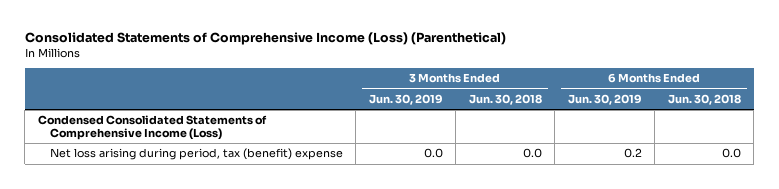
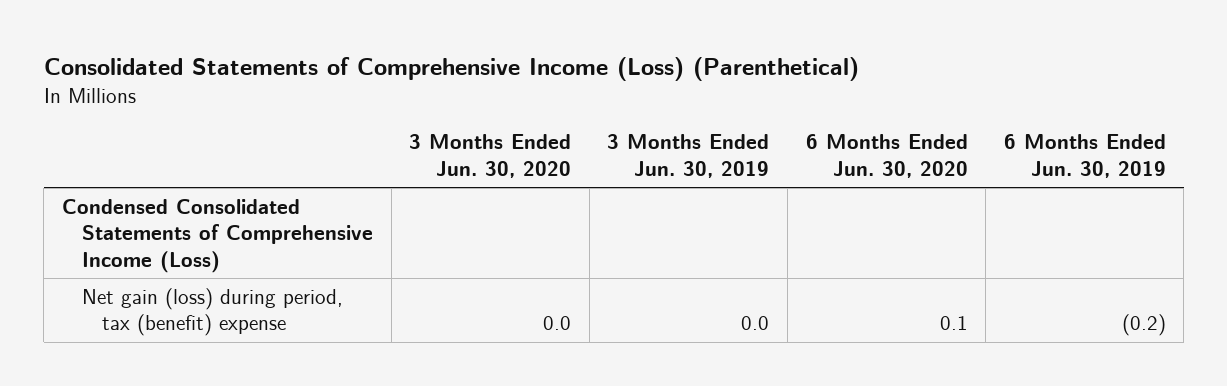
- | 3 Months Ended Jun. 30, 2019 | 3 Months Ended Jun. 30, 2018 | 6 Months Ended Jun. 30, 2019 | 6 Months Ended Jun. 30, 2018
+ | 3 Months Ended Jun. 30, 2020 | 3 Months Ended Jun. 30, 2019 | 6 Months Ended Jun. 30, 2020 | 6 Months Ended Jun. 30, 2019
- Net loss arising during period, tax (benefit) expense | 0.0 | 0.0 | 0.2 | 0.0
+ Net gain (loss) during period, tax (benefit) expense | 0.0 | 0.0 | 0.1 | (0.2)

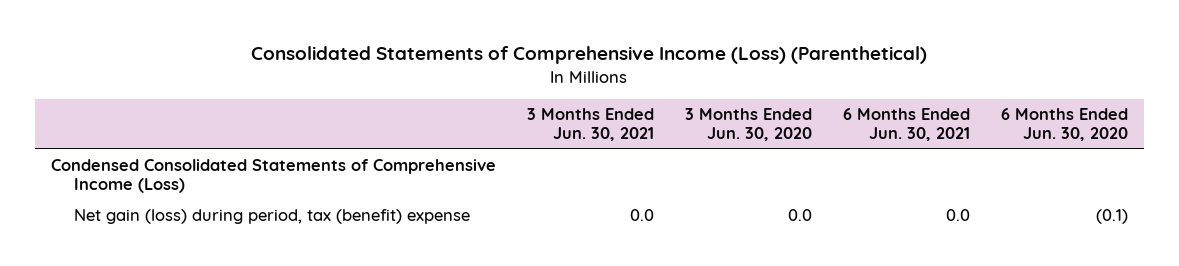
- | 3 Months Ended Jun. 30, 2020 | 3 Months Ended Jun. 30, 2019 | 6 Months Ended Jun. 30, 2020 | 6 Months Ended Jun. 30, 2019
+ | 3 Months Ended Jun. 30, 2021 | 3 Months Ended Jun. 30, 2020 | 6 Months Ended Jun. 30, 2021 | 6 Months Ended Jun. 30, 2020
- Net gain (loss) during period, tax (benefit) expense | 0.0 | 0.0 | 0.1 | (0.2)
+ Net gain (loss) during period, tax (benefit) expense | 0.0 | 0.0 | 0.0 | (0.1)

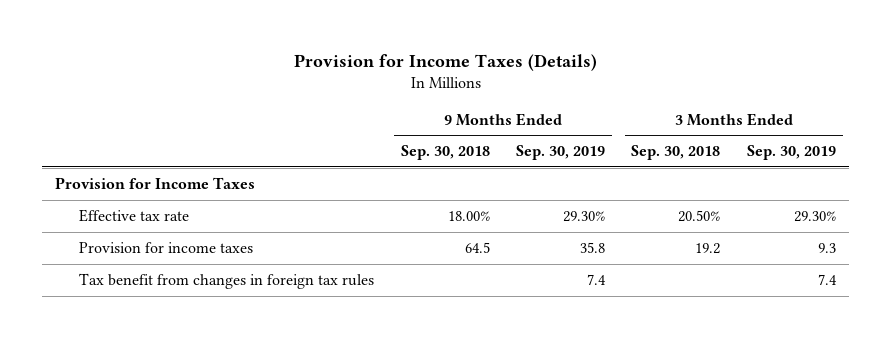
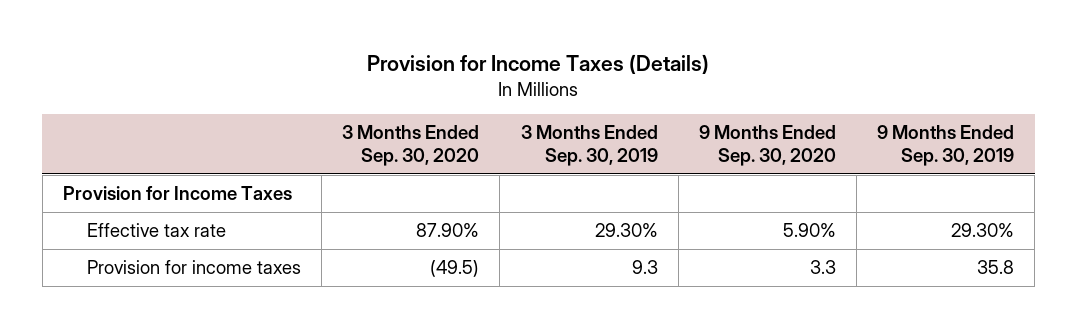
- | 9 Months Ended Sep. 30, 2018 | 9 Months Ended Sep. 30, 2019 | 3 Months Ended Sep. 30, 2018 | 3 Months Ended Sep. 30, 2019
+ | 3 Months Ended Sep. 30, 2020 | 3 Months Ended Sep. 30, 2019 | 9 Months Ended Sep. 30, 2020 | 9 Months Ended Sep. 30, 2019
- Tax benefit from changes in foreign tax rules | | 7.4 | | 7.4

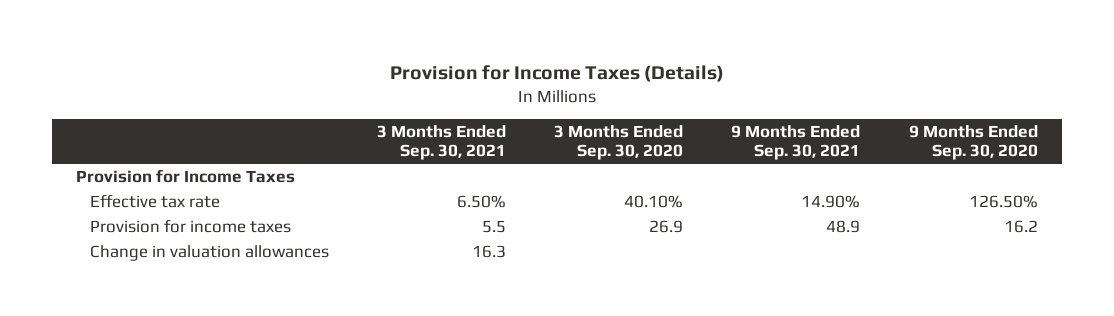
- | 3 Months Ended Sep. 30, 2020 | 3 Months Ended Sep. 30, 2019 | 9 Months Ended Sep. 30, 2020 | 9 Months Ended Sep. 30, 2019
+ | 3 Months Ended Sep. 30, 2021 | 3 Months Ended Sep. 30, 2020 | 9 Months Ended Sep. 30, 2021 | 9 Months Ended Sep. 30, 2020
- Effective tax rate | 87.90% | 29.30% | 5.90% | 29.30%
- Provision for income taxes | (49.5) | 9.3 | 3.3 | 35.8
+ Effective tax rate | 6.50% | 40.10% | 14.90% | 126.50%
+ Provision for income taxes | 5.5 | 26.9 | 48.9 | 16.2
+ Change in valuation allowances | 16.3 | | |

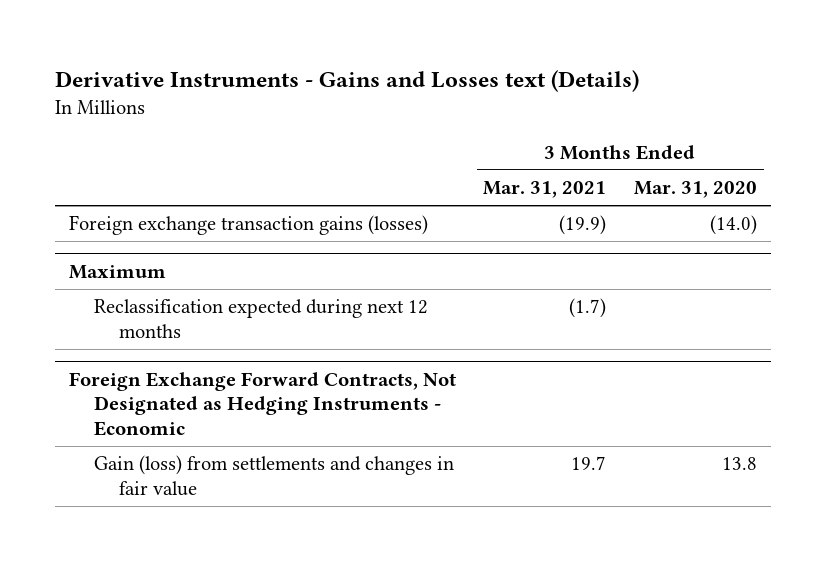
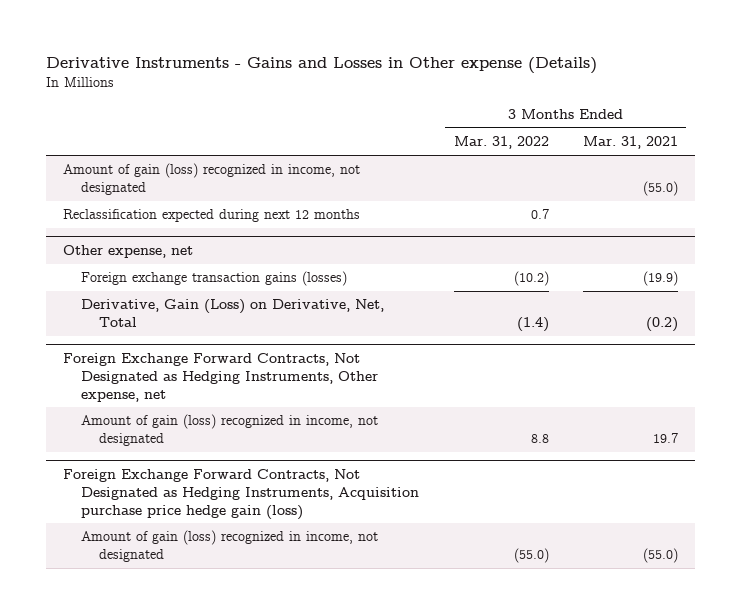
- Derivative Instruments - Gains and Losses text (Details)
+ Derivative Instruments - Gains and Losses in Other expense (Details)
- | 3 Months Ended Mar. 31, 2021 | 3 Months Ended Mar. 31, 2020
+ | 3 Months Ended Mar. 31, 2022 | 3 Months Ended Mar. 31, 2021
+ Amount of gain (loss) recognized in income, not designated | | (55.0)
+ Reclassification expected during next 12 months | 0.7 |
+ Other expense, net
- Maximum
- Reclassification expected during next 12 months | (1.7) |
- Foreign Exchange Forward Contracts, Not Designated as Hedging Instruments - Economic
- Gain (loss) from settlements and changes in fair value | 19.7 | 13.8
+ Derivative, Gain (Loss) on Derivative, Net, Total | (1.4) | (0.2)
+ Foreign Exchange Forward Contracts, Not Designated as Hedging Instruments, Other expense, net
+ Amount of gain (loss) recognized in income, not designated | 8.8 | 19.7
+ Foreign Exchange Forward Contracts, Not Designated as Hedging Instruments, Acquisition purchase price hedge gain (loss)
+ Amount of gain (loss) recognized in income, not designated | (55.0) | (55.0)

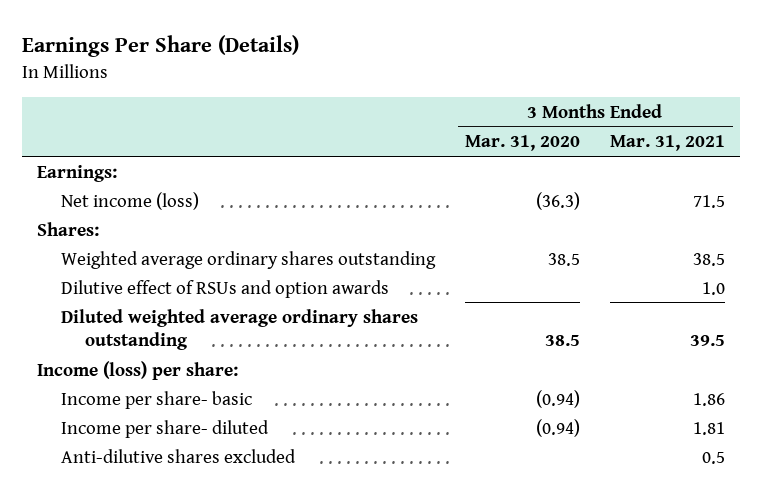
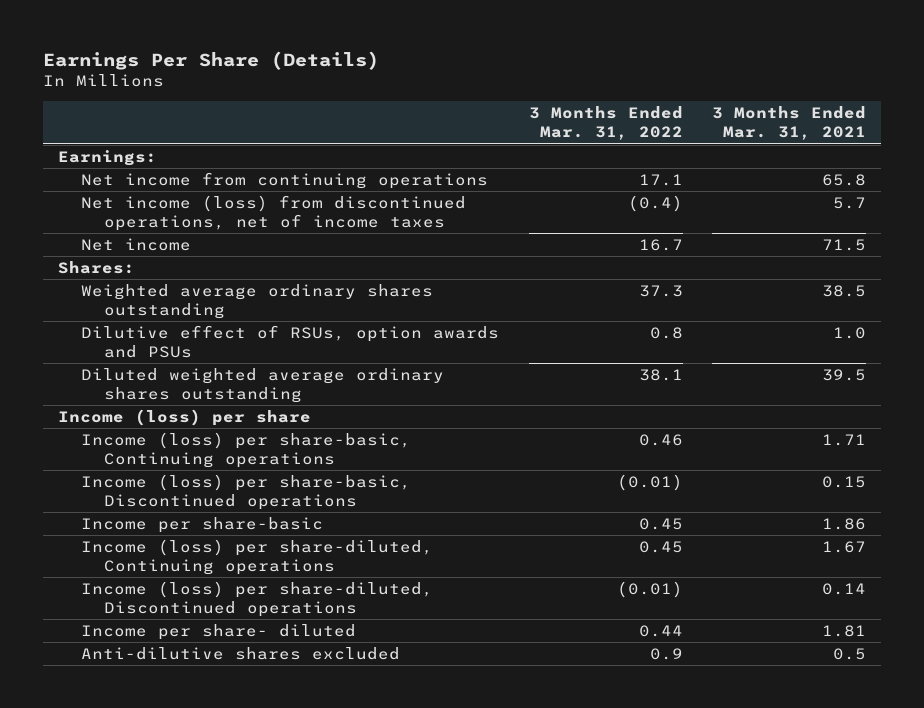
- | 3 Months Ended Mar. 31, 2020 | 3 Months Ended Mar. 31, 2021
+ | 3 Months Ended Mar. 31, 2022 | 3 Months Ended Mar. 31, 2021
- Net income (loss) | (36.3) | 71.5
+ Net income from continuing operations | 17.1 | 65.8
+ Net income (loss) from discontinued operations, net of income taxes | (0.4) | 5.7
+ Net income | 16.7 | 71.5
- Dilutive effect of RSUs and option awards | | 1.0
+ Dilutive effect of RSUs, option awards and PSUs | 0.8 | 1.0
- Income (loss) per share:
- Income per share- basic | (0.94) | 1.86
+ Income (loss) per share
+ Income (loss) per share-basic, Continuing operations | 0.46 | 1.71
+ Income (loss) per share-basic, Discontinued operations | (0.01) | 0.15
+ Income per share-basic | 0.45 | 1.86
+ Income (loss) per share-diluted, Continuing operations | 0.45 | 1.67
+ Income (loss) per share-diluted, Discontinued operations | (0.01) | 0.14

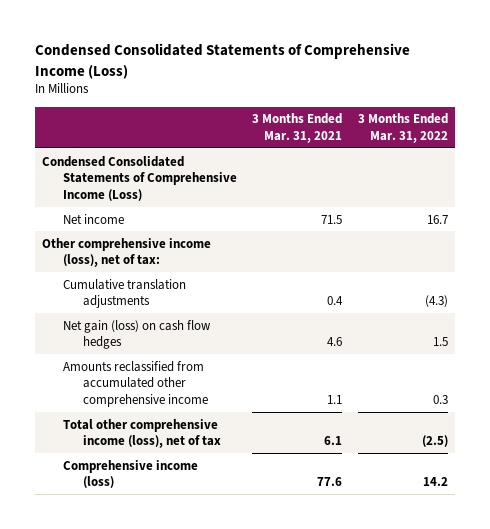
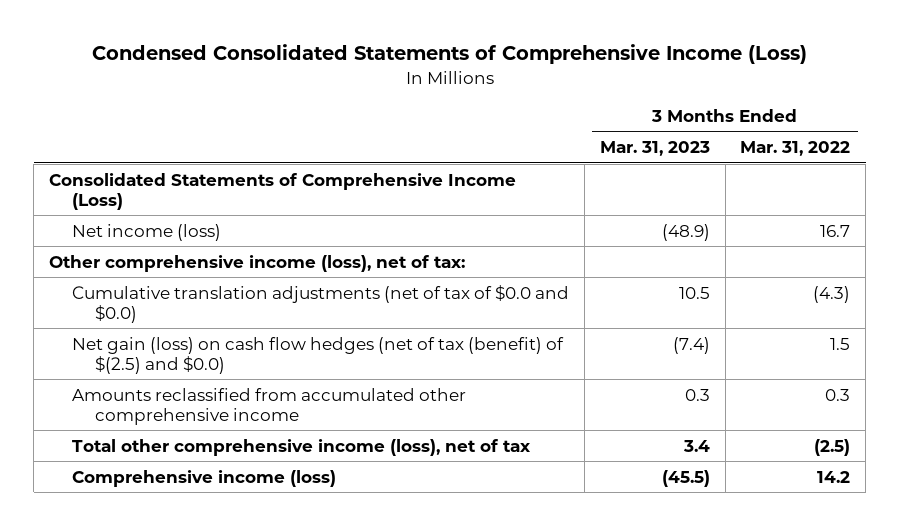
- | 3 Months Ended Mar. 31, 2021 | 3 Months Ended Mar. 31, 2022
+ | 3 Months Ended Mar. 31, 2023 | 3 Months Ended Mar. 31, 2022
- Condensed Consolidated Statements of Comprehensive Income (Loss)
- Net income | 71.5 | 16.7
+ Consolidated Statements of Comprehensive Income (Loss)
+ Net income (loss) | (48.9) | 16.7
- Cumulative translation adjustments | 0.4 | (4.3)
- Net gain (loss) on cash flow hedges | 4.6 | 1.5
+ Cumulative translation adjustments (net of tax of $0.0 and $0.0) | 10.5 | (4.3)
+ Net gain (loss) on cash flow hedges (net of tax (benefit) of $(2.5) and $0.0) | (7.4) | 1.5

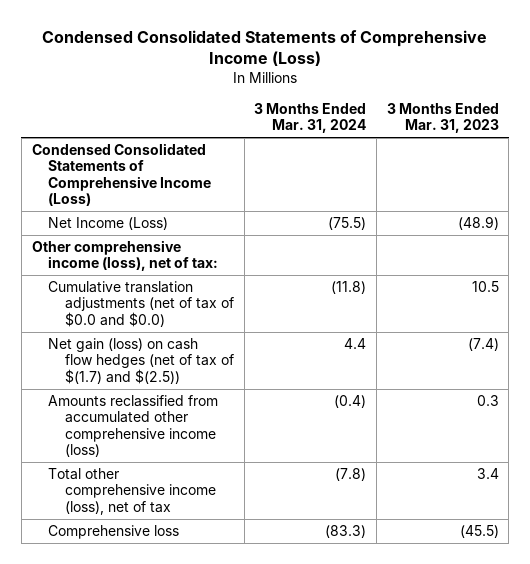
- | 3 Months Ended Mar. 31, 2023 | 3 Months Ended Mar. 31, 2022
+ | 3 Months Ended Mar. 31, 2024 | 3 Months Ended Mar. 31, 2023
- Consolidated Statements of Comprehensive Income (Loss)
- Net income (loss) | (48.9) | 16.7
+ Condensed Consolidated Statements of Comprehensive Income (Loss)
+ Net Income (Loss) | (75.5) | (48.9)
- Net gain (loss) on cash flow hedges (net of tax (benefit) of $(2.5) and $0.0) | (7.4) | 1.5
- Amounts reclassified from accumulated other comprehensive income | 0.3 | 0.3
+ Net gain (loss) on cash flow hedges (net of tax of $(1.7) and $(2.5)) | 4.4 | (7.4)
+ Amounts reclassified from accumulated other comprehensive income (loss) | (0.4) | 0.3
- Comprehensive income (loss) | (45.5) | 14.2
+ Comprehensive loss | (83.3) | (45.5)

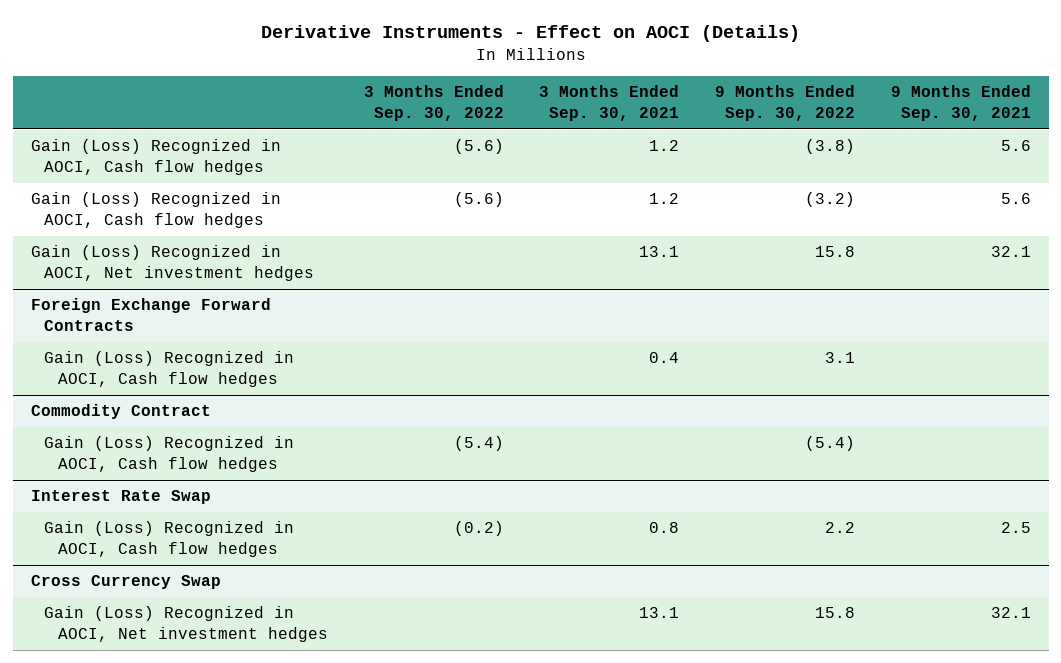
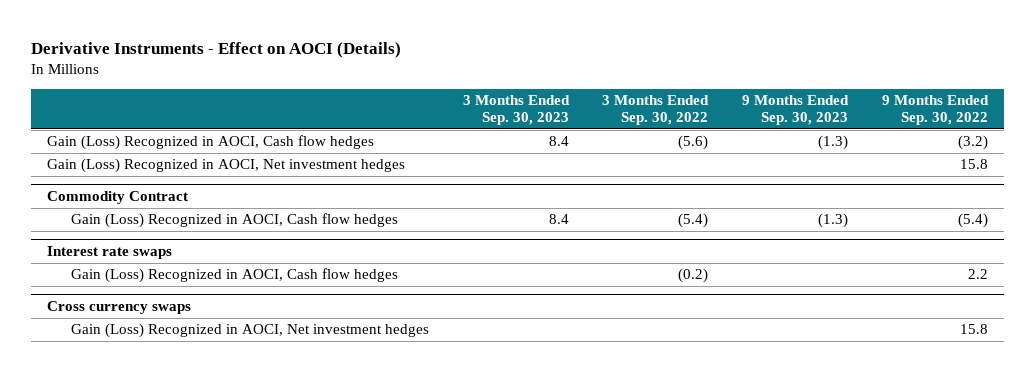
- | 3 Months Ended Sep. 30, 2022 | 3 Months Ended Sep. 30, 2021 | 9 Months Ended Sep. 30, 2022 | 9 Months Ended Sep. 30, 2021
+ | 3 Months Ended Sep. 30, 2023 | 3 Months Ended Sep. 30, 2022 | 9 Months Ended Sep. 30, 2023 | 9 Months Ended Sep. 30, 2022
- Gain (Loss) Recognized in AOCI, Cash flow hedges | (5.6) | 1.2 | (3.8) | 5.6
- Foreign Exchange Forward Contracts
- Gain (Loss) Recognized in AOCI, Cash flow hedges | | 0.4 | 3.1 |
- Interest Rate Swap
+ Interest rate swaps
- Cross Currency Swap
+ Cross currency swaps

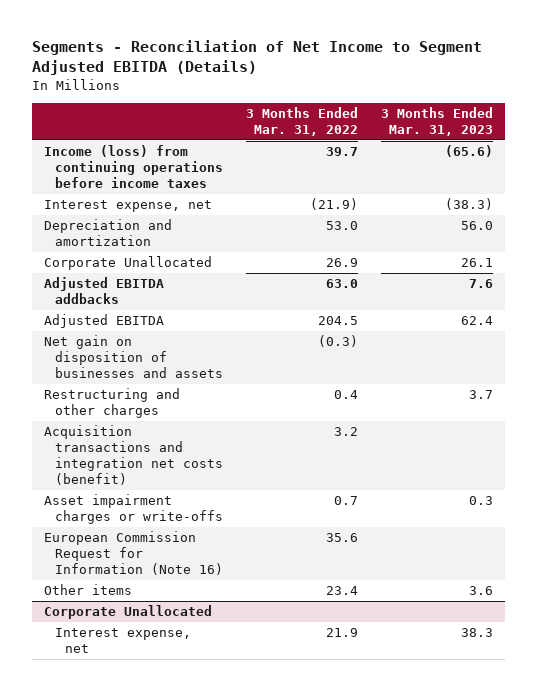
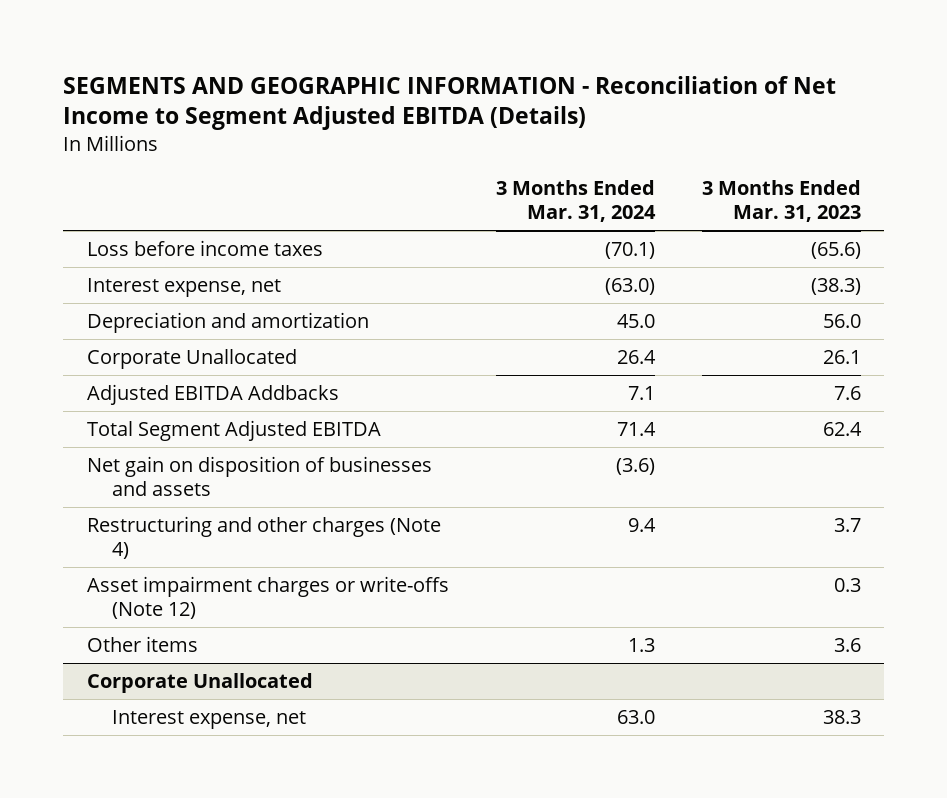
- Segments - Reconciliation of Net Income to Segment Adjusted EBITDA (Details)
+ SEGMENTS AND GEOGRAPHIC INFORMATION - Reconciliation of Net Income to Segment Adjusted EBITDA (Details)
- | 3 Months Ended Mar. 31, 2022 | 3 Months Ended Mar. 31, 2023
+ | 3 Months Ended Mar. 31, 2024 | 3 Months Ended Mar. 31, 2023
- Income (loss) from continuing operations before income taxes | 39.7 | (65.6)
+ Loss before income taxes | (70.1) | (65.6)
- Adjusted EBITDA addbacks | 63.0 | 7.6
- Adjusted EBITDA | 204.5 | 62.4
+ Adjusted EBITDA Addbacks | 7.1 | 7.6
+ Total Segment Adjusted EBITDA | 71.4 | 62.4
- Restructuring and other charges | 0.4 | 3.7
- Acquisition transactions and integration net costs (benefit) | 3.2 |
- Asset impairment charges or write-offs | 0.7 | 0.3
- European Commission Request for Information (Note 16) | 35.6 |
+ Restructuring and other charges (Note 4) | 9.4 | 3.7
+ Asset impairment charges or write-offs (Note 12) | | 0.3

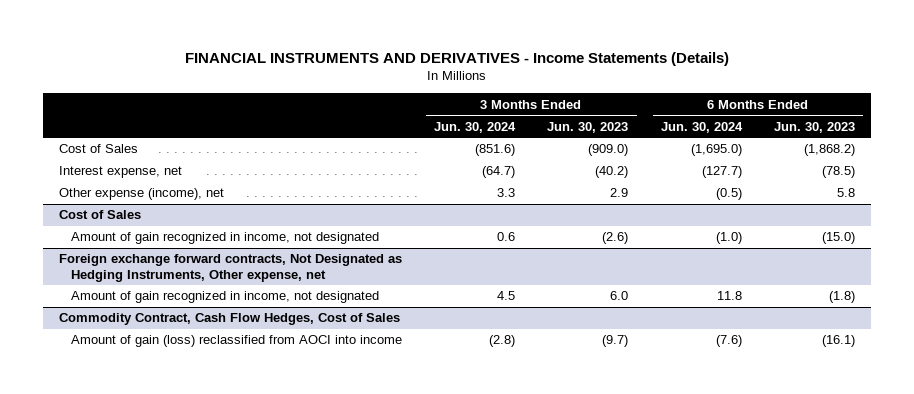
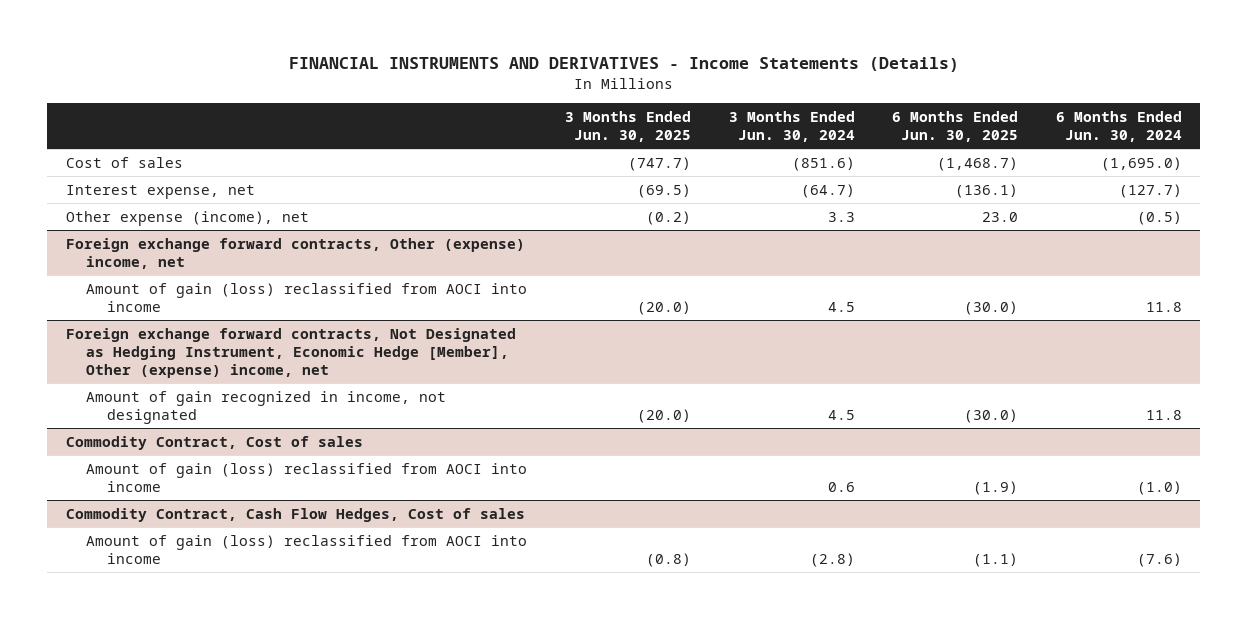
- | 3 Months Ended Jun. 30, 2024 | 3 Months Ended Jun. 30, 2023 | 6 Months Ended Jun. 30, 2024 | 6 Months Ended Jun. 30, 2023
+ | 3 Months Ended Jun. 30, 2025 | 3 Months Ended Jun. 30, 2024 | 6 Months Ended Jun. 30, 2025 | 6 Months Ended Jun. 30, 2024
- Cost of Sales | (851.6) | (909.0) | (1,695.0) | (1,868.2)
+ Cost of sales | (747.7) | (851.6) | (1,468.7) | (1,695.0)
- Cost of Sales
- Amount of gain recognized in income, not designated | 0.6 | (2.6) | (1.0) | (15.0)
- Foreign exchange forward contracts, Not Designated as Hedging Instruments, Other expense, net
+ Foreign exchange forward contracts, Other (expense) income, net
+ Amount of gain (loss) reclassified from AOCI into income | (20.0) | 4.5 | (30.0) | 11.8
+ Foreign exchange forward contracts, Not Designated as Hedging Instrument, Economic Hedge [Member], Other (expense) income, net
- Commodity Contract, Cash Flow Hedges, Cost of Sales
+ Commodity Contract, Cost of sales
+ Amount of gain (loss) reclassified from AOCI into income | | 0.6 | (1.9) | (1.0)
+ Commodity Contract, Cash Flow Hedges, Cost of sales

